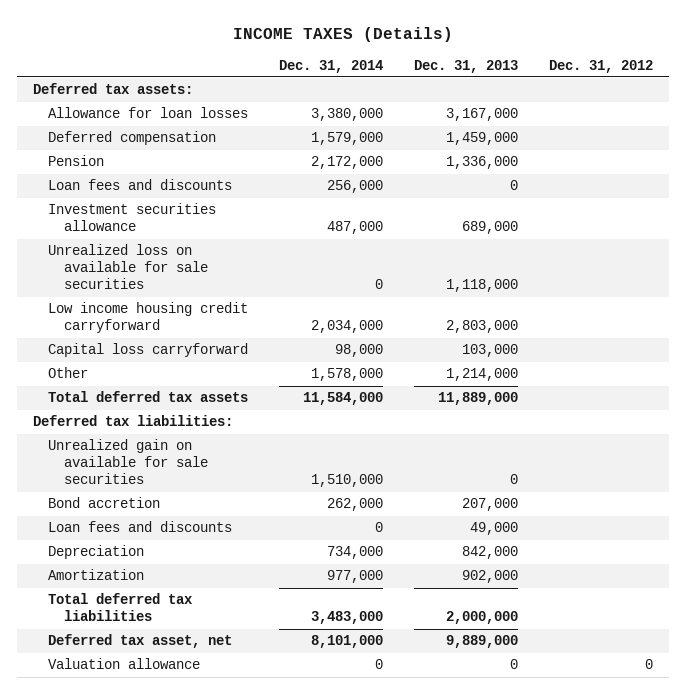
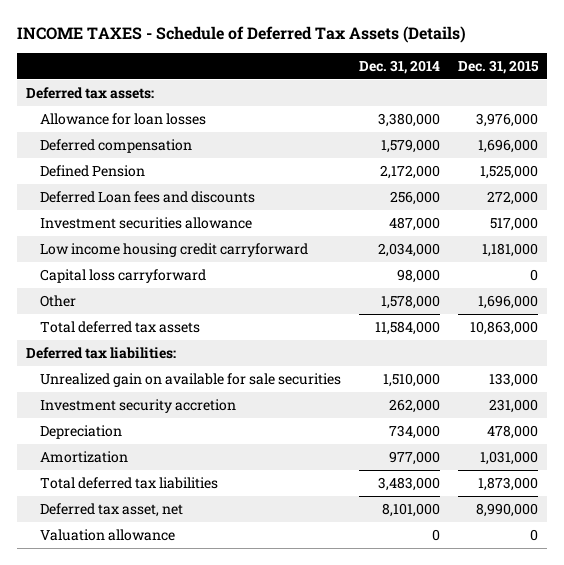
- INCOME TAXES (Details)
+ INCOME TAXES - Schedule of Deferred Tax Assets (Details)
- | Dec. 31, 2014 | Dec. 31, 2013 | Dec. 31, 2012
+ | Dec. 31, 2014 | Dec. 31, 2015
- Pension | 2,172,000 | 1,336,000 |
- Loan fees and discounts | 256,000 | 0 |
+ Defined Pension | 2,172,000 | 1,525,000
+ Deferred Loan fees and discounts | 256,000 | 272,000
- Unrealized loss on available for sale securities | 0 | 1,118,000 |
- Bond accretion | 262,000 | 207,000 |
- Loan fees and discounts | 0 | 49,000 |
+ Investment security accretion | 262,000 | 231,000

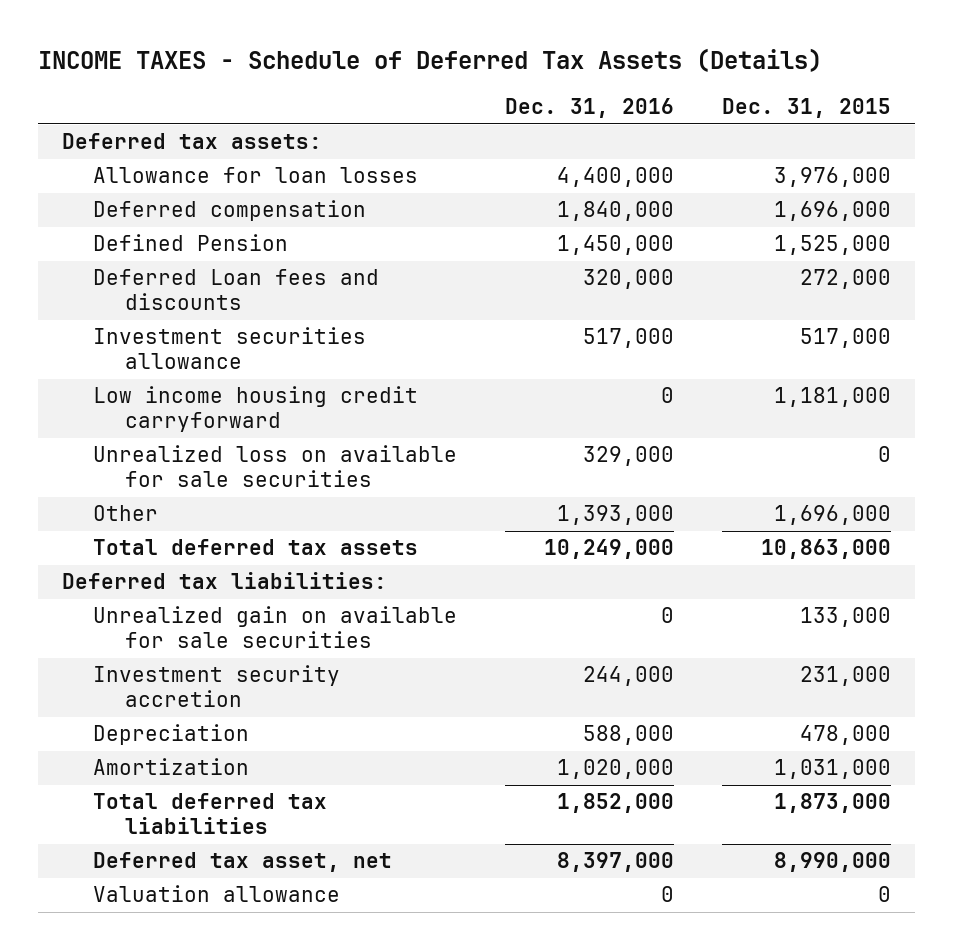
- | Dec. 31, 2014 | Dec. 31, 2015
+ | Dec. 31, 2016 | Dec. 31, 2015
- Capital loss carryforward | 98,000 | 0
+ Unrealized loss on available for sale securities | 329,000 | 0

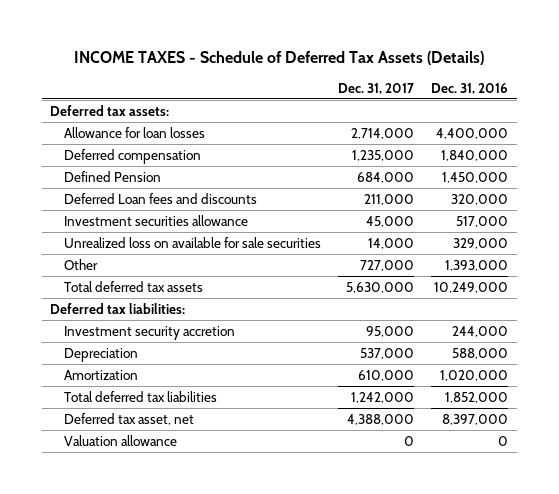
- | Dec. 31, 2016 | Dec. 31, 2015
+ | Dec. 31, 2017 | Dec. 31, 2016
- Low income housing credit carryforward | 0 | 1,181,000
- Unrealized gain on available for sale securities | 0 | 133,000

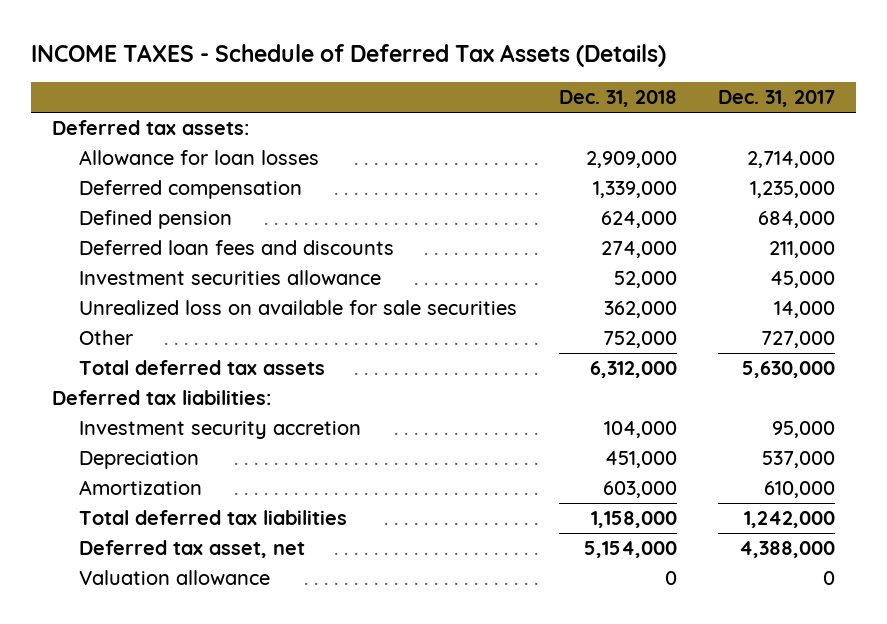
- | Dec. 31, 2017 | Dec. 31, 2016
+ | Dec. 31, 2018 | Dec. 31, 2017
- Defined Pension | 684,000 | 1,450,000
- Deferred Loan fees and discounts | 211,000 | 320,000
+ Defined pension | 624,000 | 684,000
+ Deferred loan fees and discounts | 274,000 | 211,000

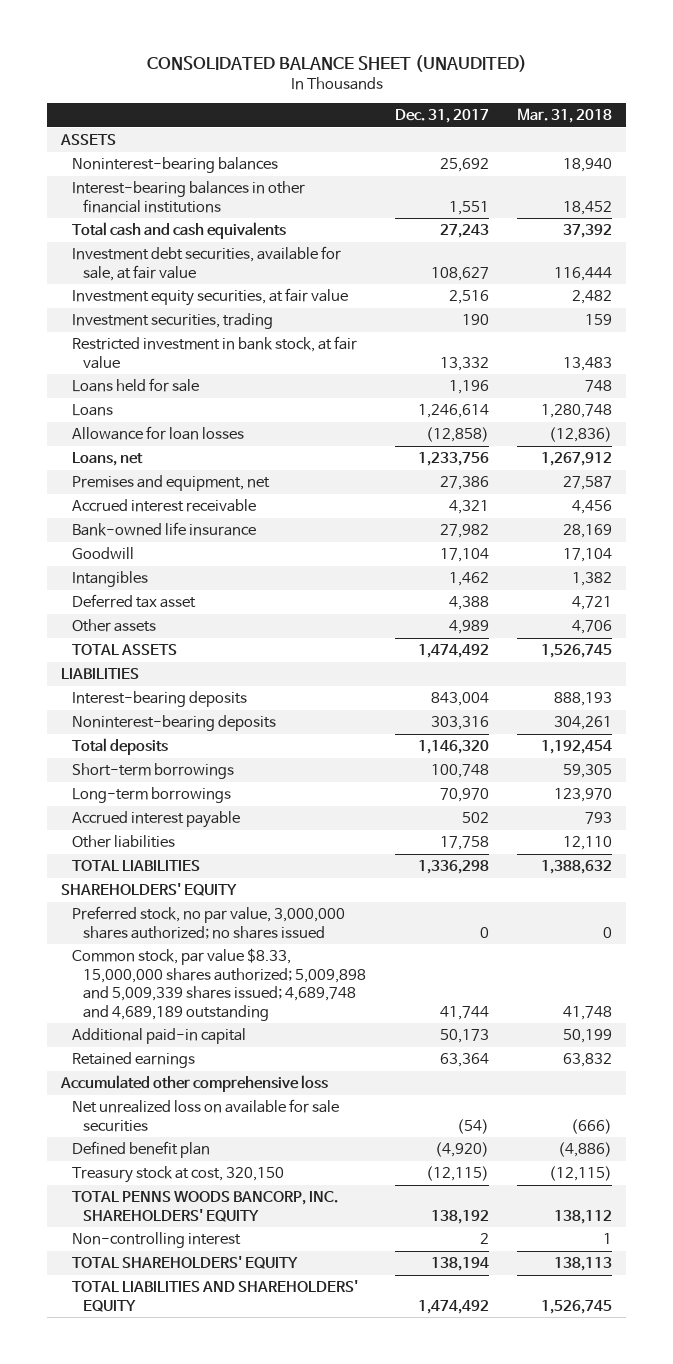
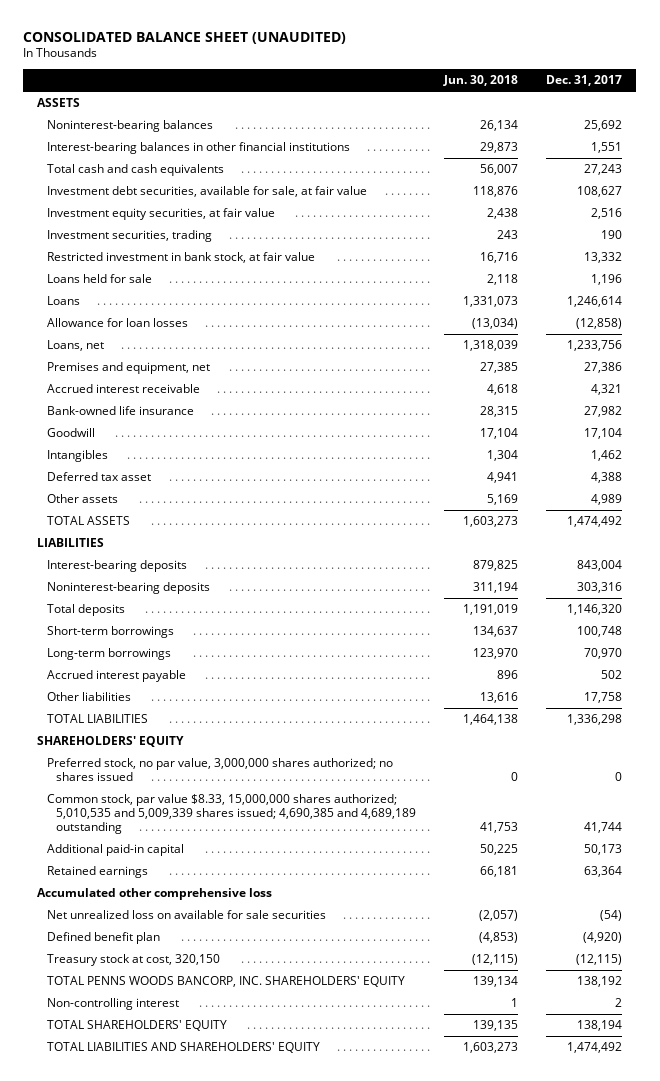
- | Dec. 31, 2017 | Mar. 31, 2018
+ | Jun. 30, 2018 | Dec. 31, 2017
- Common stock, par value $8.33, 15,000,000 shares authorized; 5,009,898 and 5,009,339 shares issued; 4,689,748 and 4,689,189 outstanding | 41,744 | 41,748
+ Common stock, par value $8.33, 15,000,000 shares authorized; 5,010,535 and 5,009,339 shares issued; 4,690,385 and 4,689,189 outstanding | 41,753 | 41,744

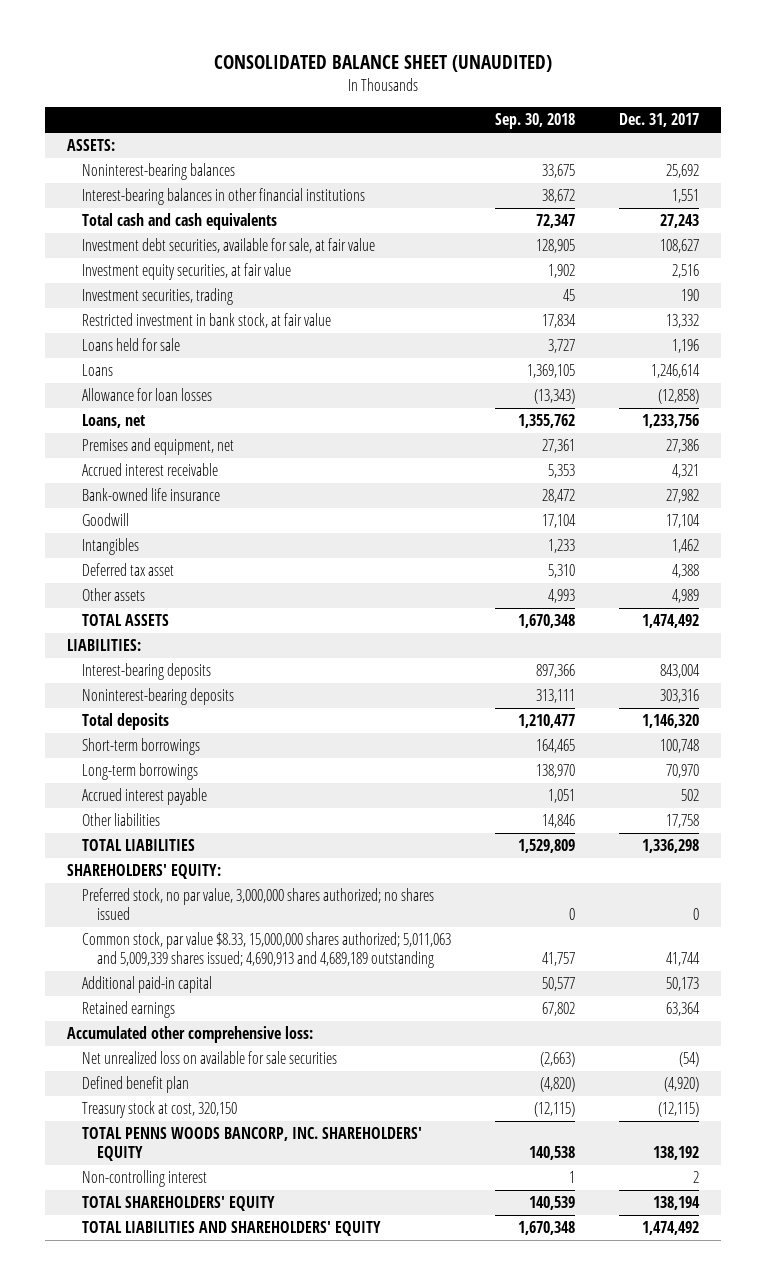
- | Jun. 30, 2018 | Dec. 31, 2017
+ | Sep. 30, 2018 | Dec. 31, 2017
- ASSETS
+ ASSETS:
- LIABILITIES
+ LIABILITIES:
- SHAREHOLDERS' EQUITY
+ SHAREHOLDERS' EQUITY:
- Common stock, par value $8.33, 15,000,000 shares authorized; 5,010,535 and 5,009,339 shares issued; 4,690,385 and 4,689,189 outstanding | 41,753 | 41,744
+ Common stock, par value $8.33, 15,000,000 shares authorized; 5,011,063 and 5,009,339 shares issued; 4,690,913 and 4,689,189 outstanding | 41,757 | 41,744
- Accumulated other comprehensive loss
+ Accumulated other comprehensive loss:

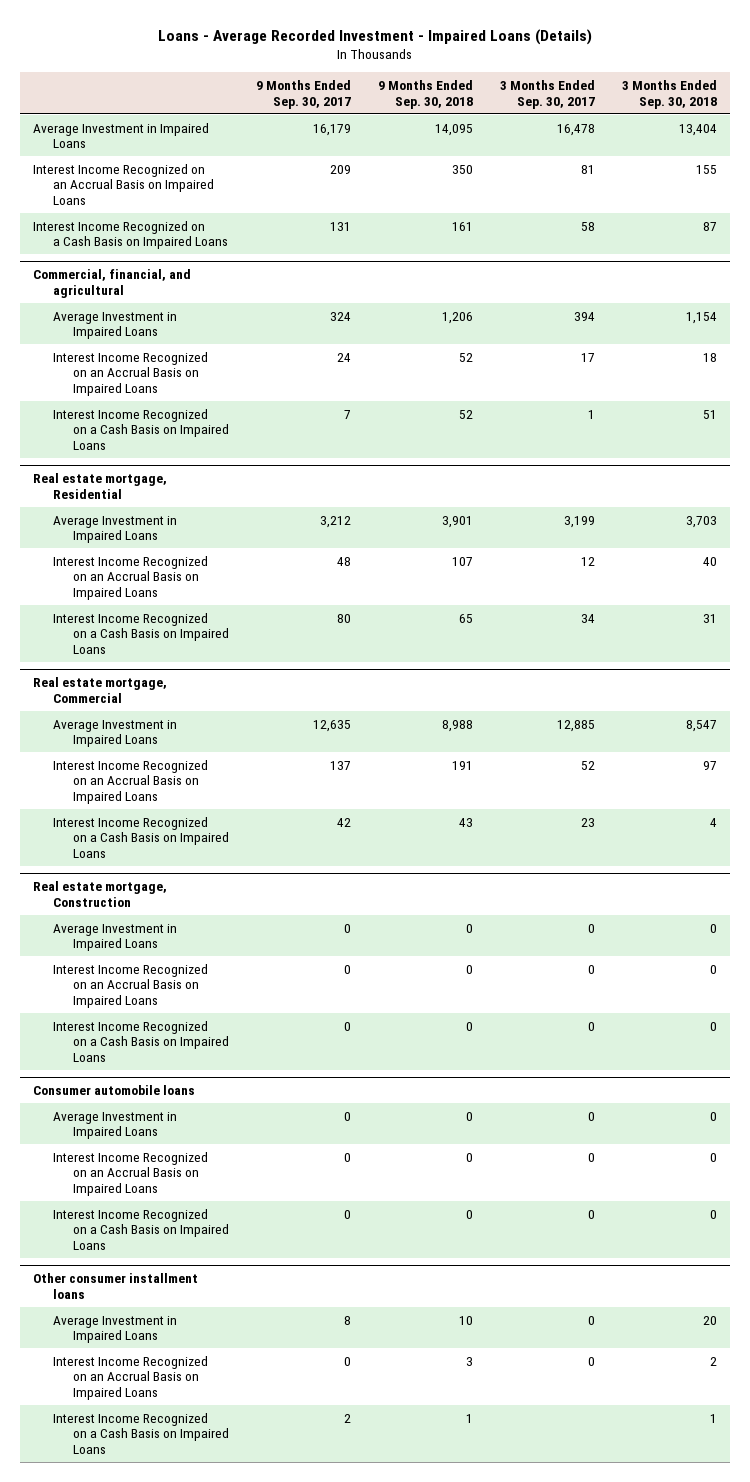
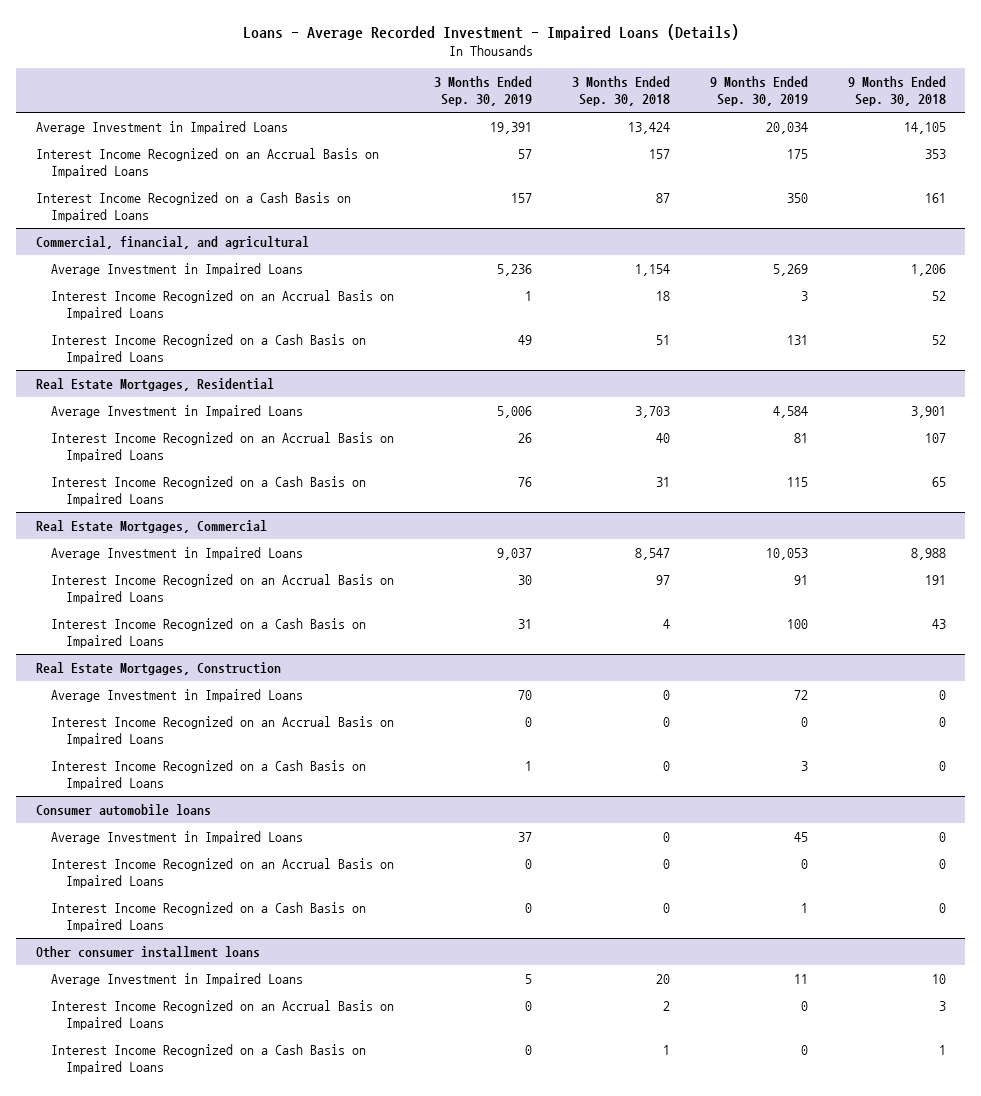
- | 9 Months Ended Sep. 30, 2017 | 9 Months Ended Sep. 30, 2018 | 3 Months Ended Sep. 30, 2017 | 3 Months Ended Sep. 30, 2018
+ | 3 Months Ended Sep. 30, 2019 | 3 Months Ended Sep. 30, 2018 | 9 Months Ended Sep. 30, 2019 | 9 Months Ended Sep. 30, 2018
- Average Investment in Impaired Loans | 16,179 | 14,095 | 16,478 | 13,404
- Interest Income Recognized on an Accrual Basis on Impaired Loans | 209 | 350 | 81 | 155
+ Average Investment in Impaired Loans | 19,391 | 13,424 | 20,034 | 14,105
+ Interest Income Recognized on an Accrual Basis on Impaired Loans | 57 | 157 | 175 | 353
- Real estate mortgage, Residential
+ Real Estate Mortgages, Residential
- Real estate mortgage, Commercial
+ Real Estate Mortgages, Commercial
- Real estate mortgage, Construction
+ Real Estate Mortgages, Construction

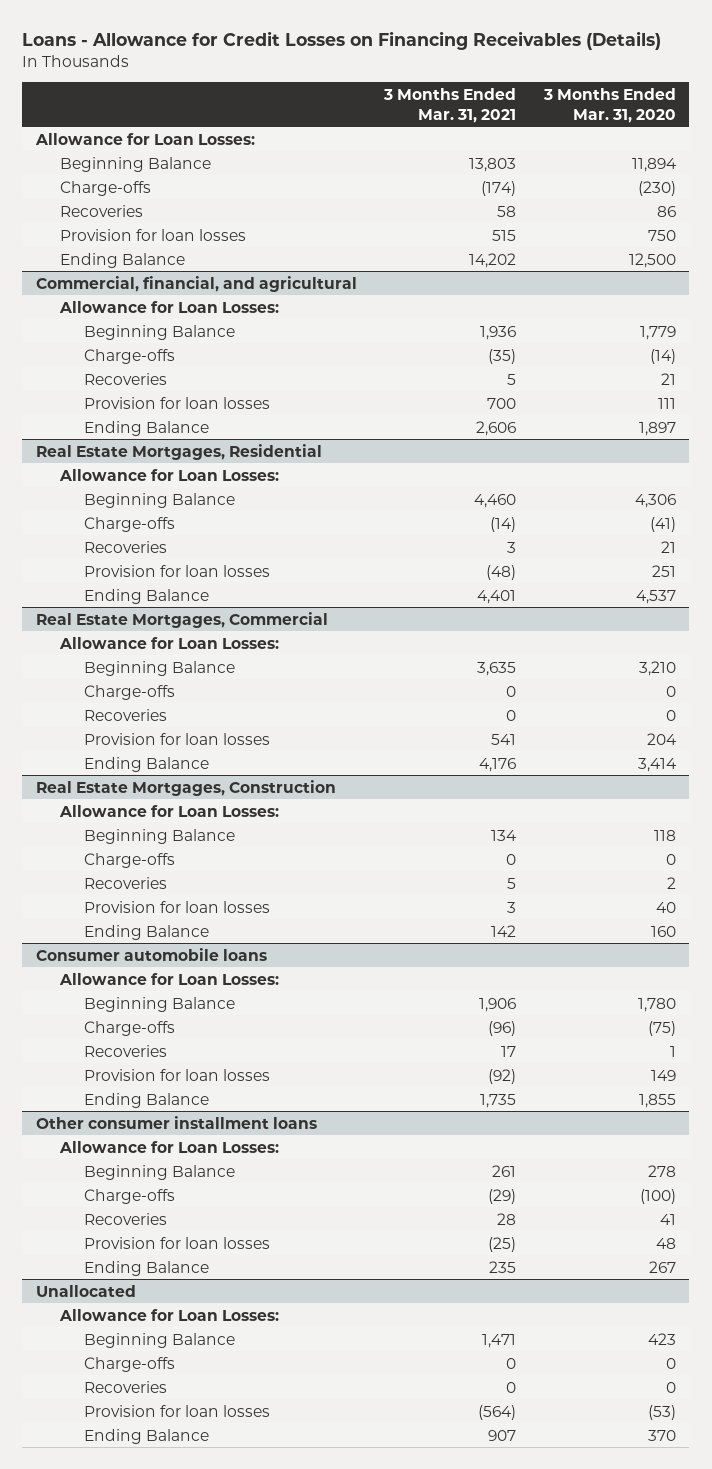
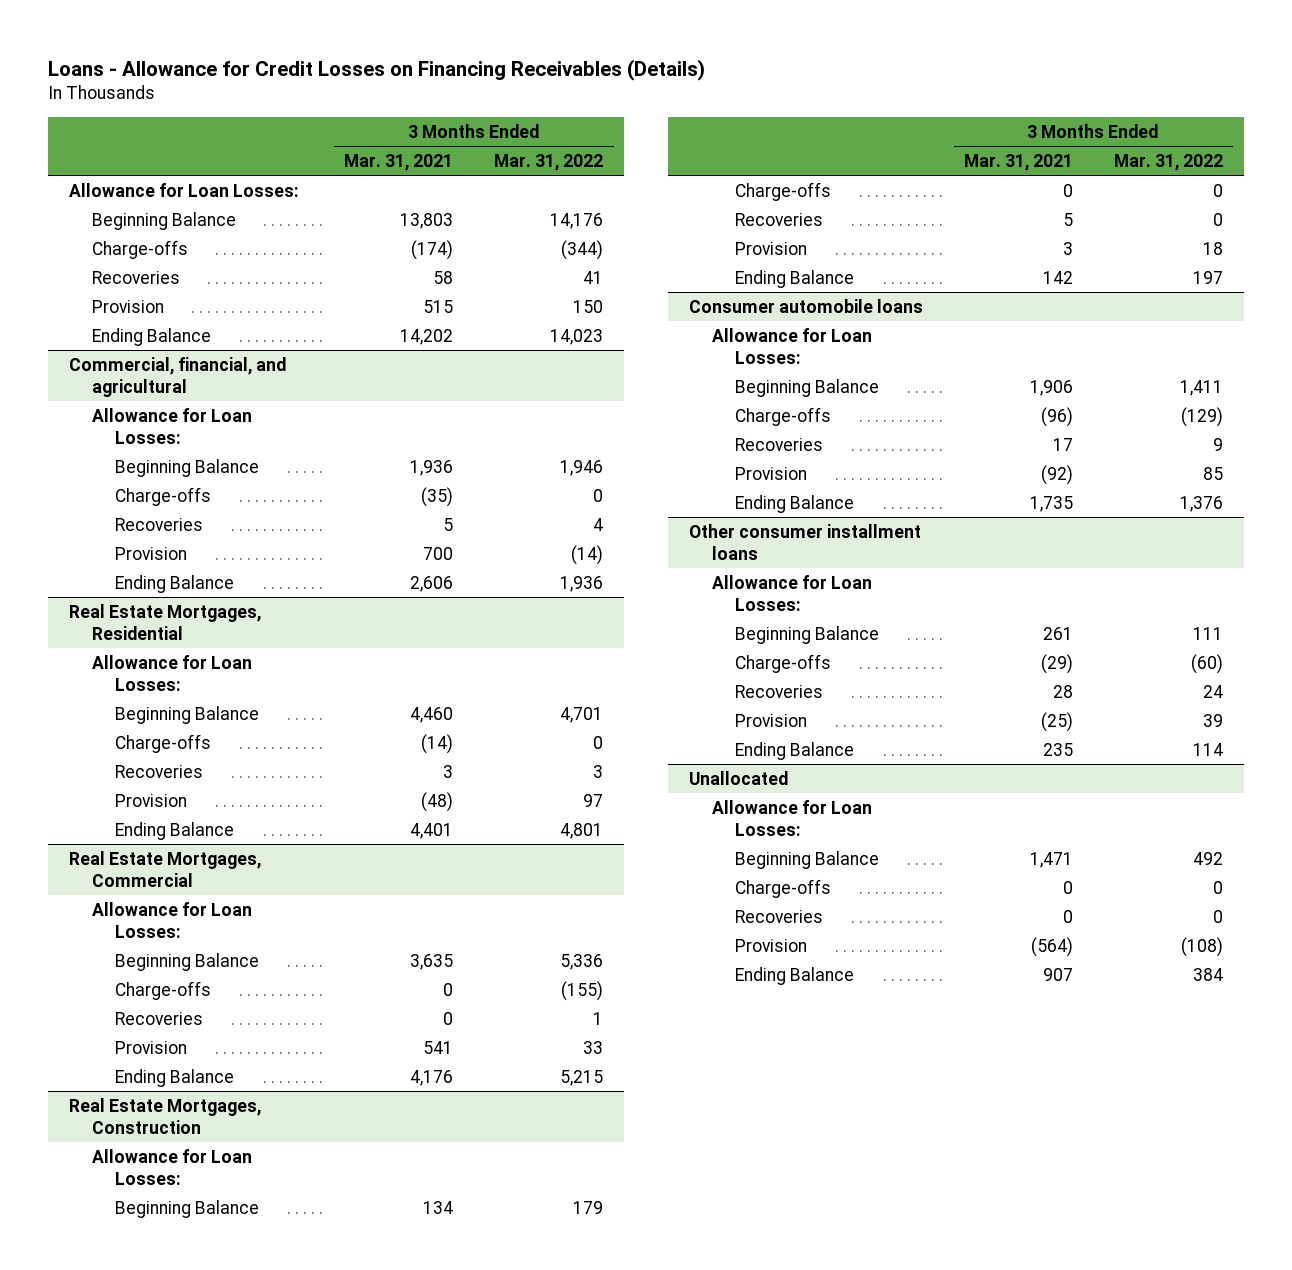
- | 3 Months Ended Mar. 31, 2021 | 3 Months Ended Mar. 31, 2020
+ | 3 Months Ended Mar. 31, 2021 | 3 Months Ended Mar. 31, 2022
- Provision for loan losses | 515 | 750
+ Provision | 515 | 150
@ Commercial, financial, and agricultural
- Provision for loan losses | 700 | 111
+ Provision | 700 | (14)
@ Real Estate Mortgages, Residential
- Provision for loan losses | (48) | 251
+ Provision | (48) | 97
@ Real Estate Mortgages, Commercial
- Provision for loan losses | 541 | 204
+ Provision | 541 | 33
@ Real Estate Mortgages, Construction
- Provision for loan losses | 3 | 40
+ Provision | 3 | 18
@ Consumer automobile loans
- Provision for loan losses | (92) | 149
+ Provision | (92) | 85
@ Other consumer installment loans
- Provision for loan losses | (25) | 48
+ Provision | (25) | 39
@ Unallocated
- Provision for loan losses | (564) | (53)
+ Provision | (564) | (108)

